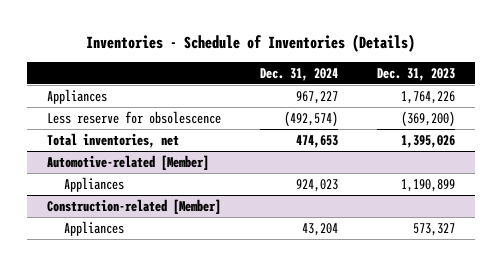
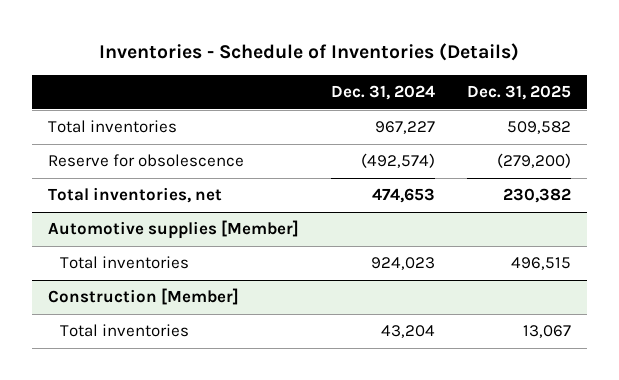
- | Dec. 31, 2024 | Dec. 31, 2023
+ | Dec. 31, 2024 | Dec. 31, 2025
- Appliances | 967,227 | 1,764,226
- Less reserve for obsolescence | (492,574) | (369,200)
+ Total inventories | 967,227 | 509,582
+ Reserve for obsolescence | (492,574) | (279,200)
- Automotive-related [Member]
- Appliances | 924,023 | 1,190,899
- Construction-related [Member]
- Appliances | 43,204 | 573,327
+ Automotive supplies [Member]
+ Total inventories | 924,023 | 496,515
+ Construction [Member]
+ Total inventories | 43,204 | 13,067

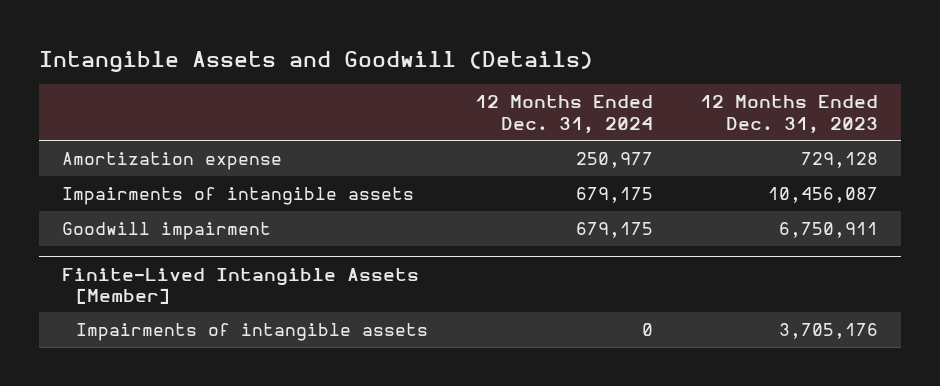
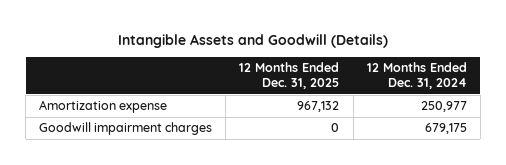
- | 12 Months Ended Dec. 31, 2024 | 12 Months Ended Dec. 31, 2023
+ | 12 Months Ended Dec. 31, 2025 | 12 Months Ended Dec. 31, 2024
- Impairments of intangible assets | 679,175 | 10,456,087
- Goodwill impairment | 679,175 | 6,750,911
- Finite-Lived Intangible Assets [Member]
- Impairments of intangible assets | 0 | 3,705,176
+ Goodwill impairment charges | 0 | 679,175

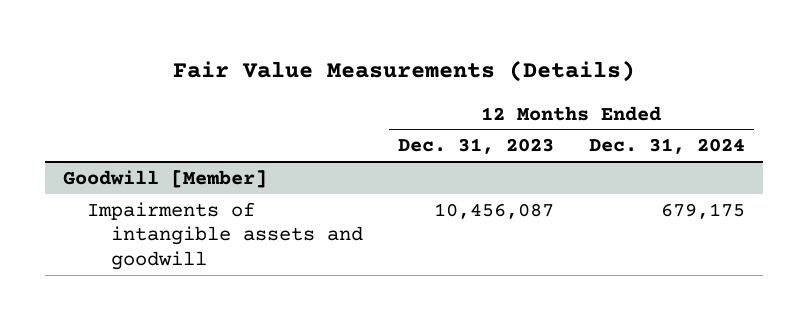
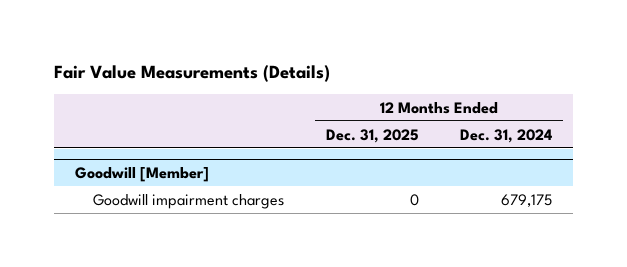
- | 12 Months Ended Dec. 31, 2023 | 12 Months Ended Dec. 31, 2024
+ | 12 Months Ended Dec. 31, 2025 | 12 Months Ended Dec. 31, 2024
@ Goodwill [Member]
- Impairments of intangible assets and goodwill | 10,456,087 | 679,175
+ Goodwill impairment charges | 0 | 679,175

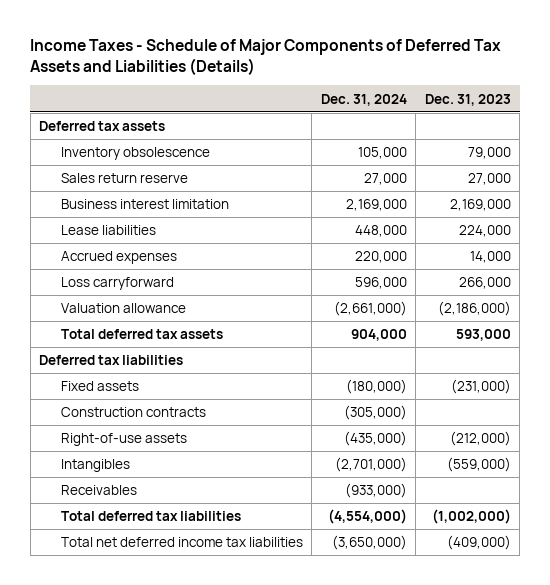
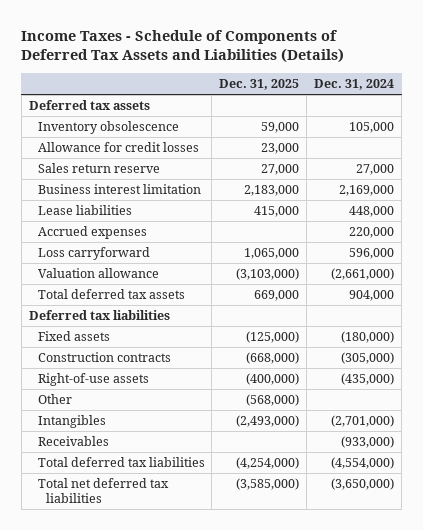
- Income Taxes - Schedule of Major Components of Deferred Tax Assets and Liabilities (Details)
+ Income Taxes - Schedule of Components of Deferred Tax Assets and Liabilities (Details)
- | Dec. 31, 2024 | Dec. 31, 2023
+ | Dec. 31, 2025 | Dec. 31, 2024
+ Allowance for credit losses | 23,000 |
+ Other | (568,000) |
- Total net deferred income tax liabilities | (3,650,000) | (409,000)
+ Total net deferred tax liabilities | (3,585,000) | (3,650,000)

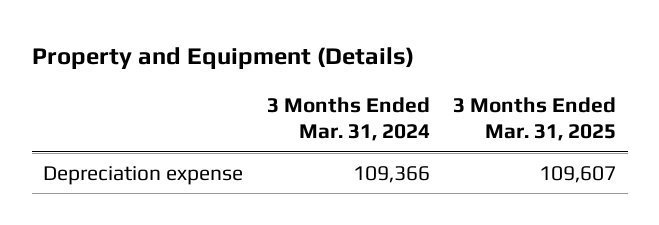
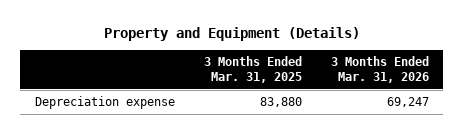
- | 3 Months Ended Mar. 31, 2024 | 3 Months Ended Mar. 31, 2025
+ | 3 Months Ended Mar. 31, 2025 | 3 Months Ended Mar. 31, 2026
- Depreciation expense | 109,366 | 109,607
+ Depreciation expense | 83,880 | 69,247

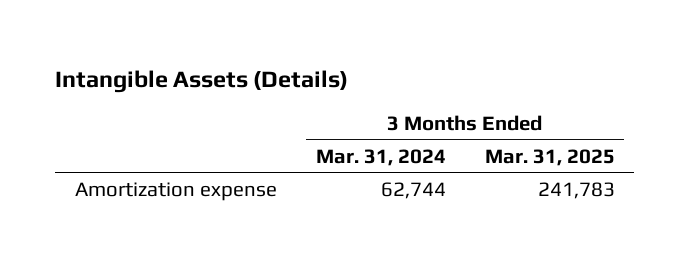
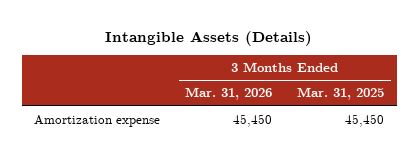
- | 3 Months Ended Mar. 31, 2024 | 3 Months Ended Mar. 31, 2025
+ | 3 Months Ended Mar. 31, 2026 | 3 Months Ended Mar. 31, 2025
- Amortization expense | 62,744 | 241,783
+ Amortization expense | 45,450 | 45,450

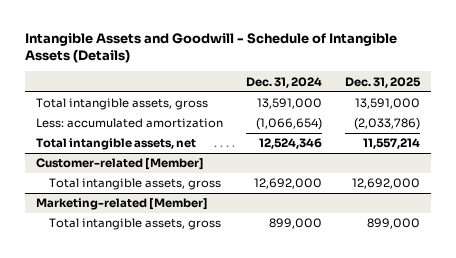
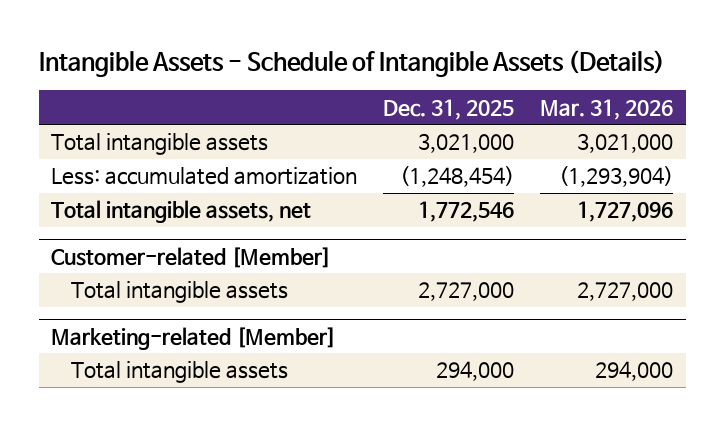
- Intangible Assets and Goodwill - Schedule of Intangible Assets (Details)
+ Intangible Assets - Schedule of Intangible Assets (Details)
- | Dec. 31, 2024 | Dec. 31, 2025
+ | Dec. 31, 2025 | Mar. 31, 2026
- Total intangible assets, gross | 13,591,000 | 13,591,000
- Less: accumulated amortization | (1,066,654) | (2,033,786)
- Total intangible assets, net | 12,524,346 | 11,557,214
+ Total intangible assets | 3,021,000 | 3,021,000
+ Less: accumulated amortization | (1,248,454) | (1,293,904)
+ Total intangible assets, net | 1,772,546 | 1,727,096
@ Customer-related [Member]
- Total intangible assets, gross | 12,692,000 | 12,692,000
+ Total intangible assets | 2,727,000 | 2,727,000
@ Marketing-related [Member]
- Total intangible assets, gross | 899,000 | 899,000
+ Total intangible assets | 294,000 | 294,000

